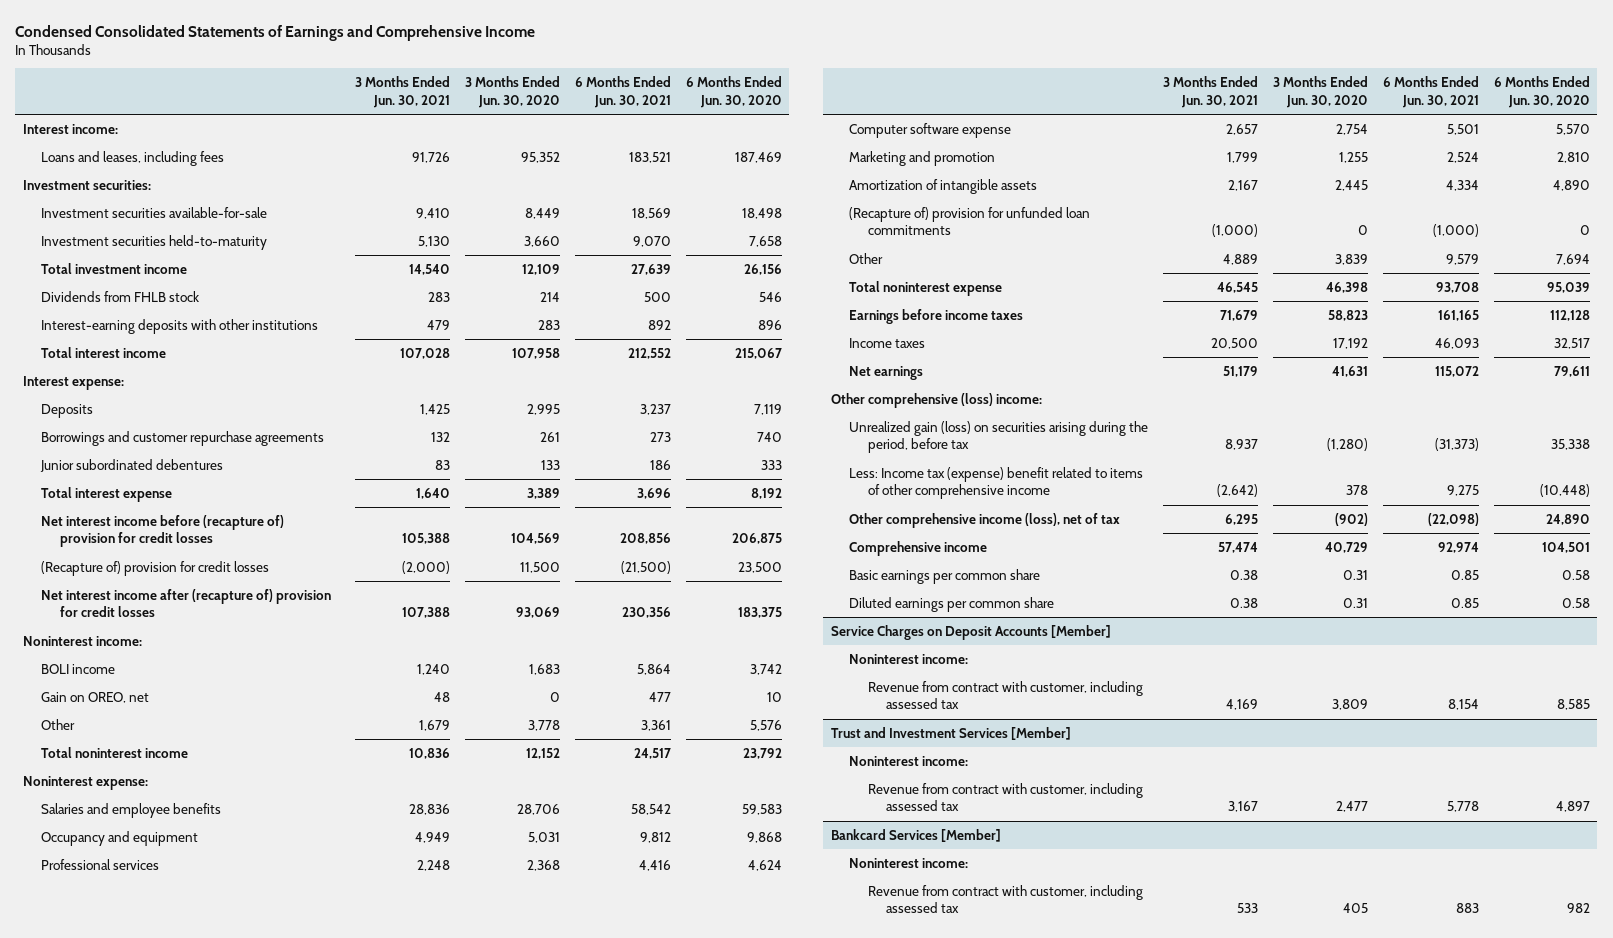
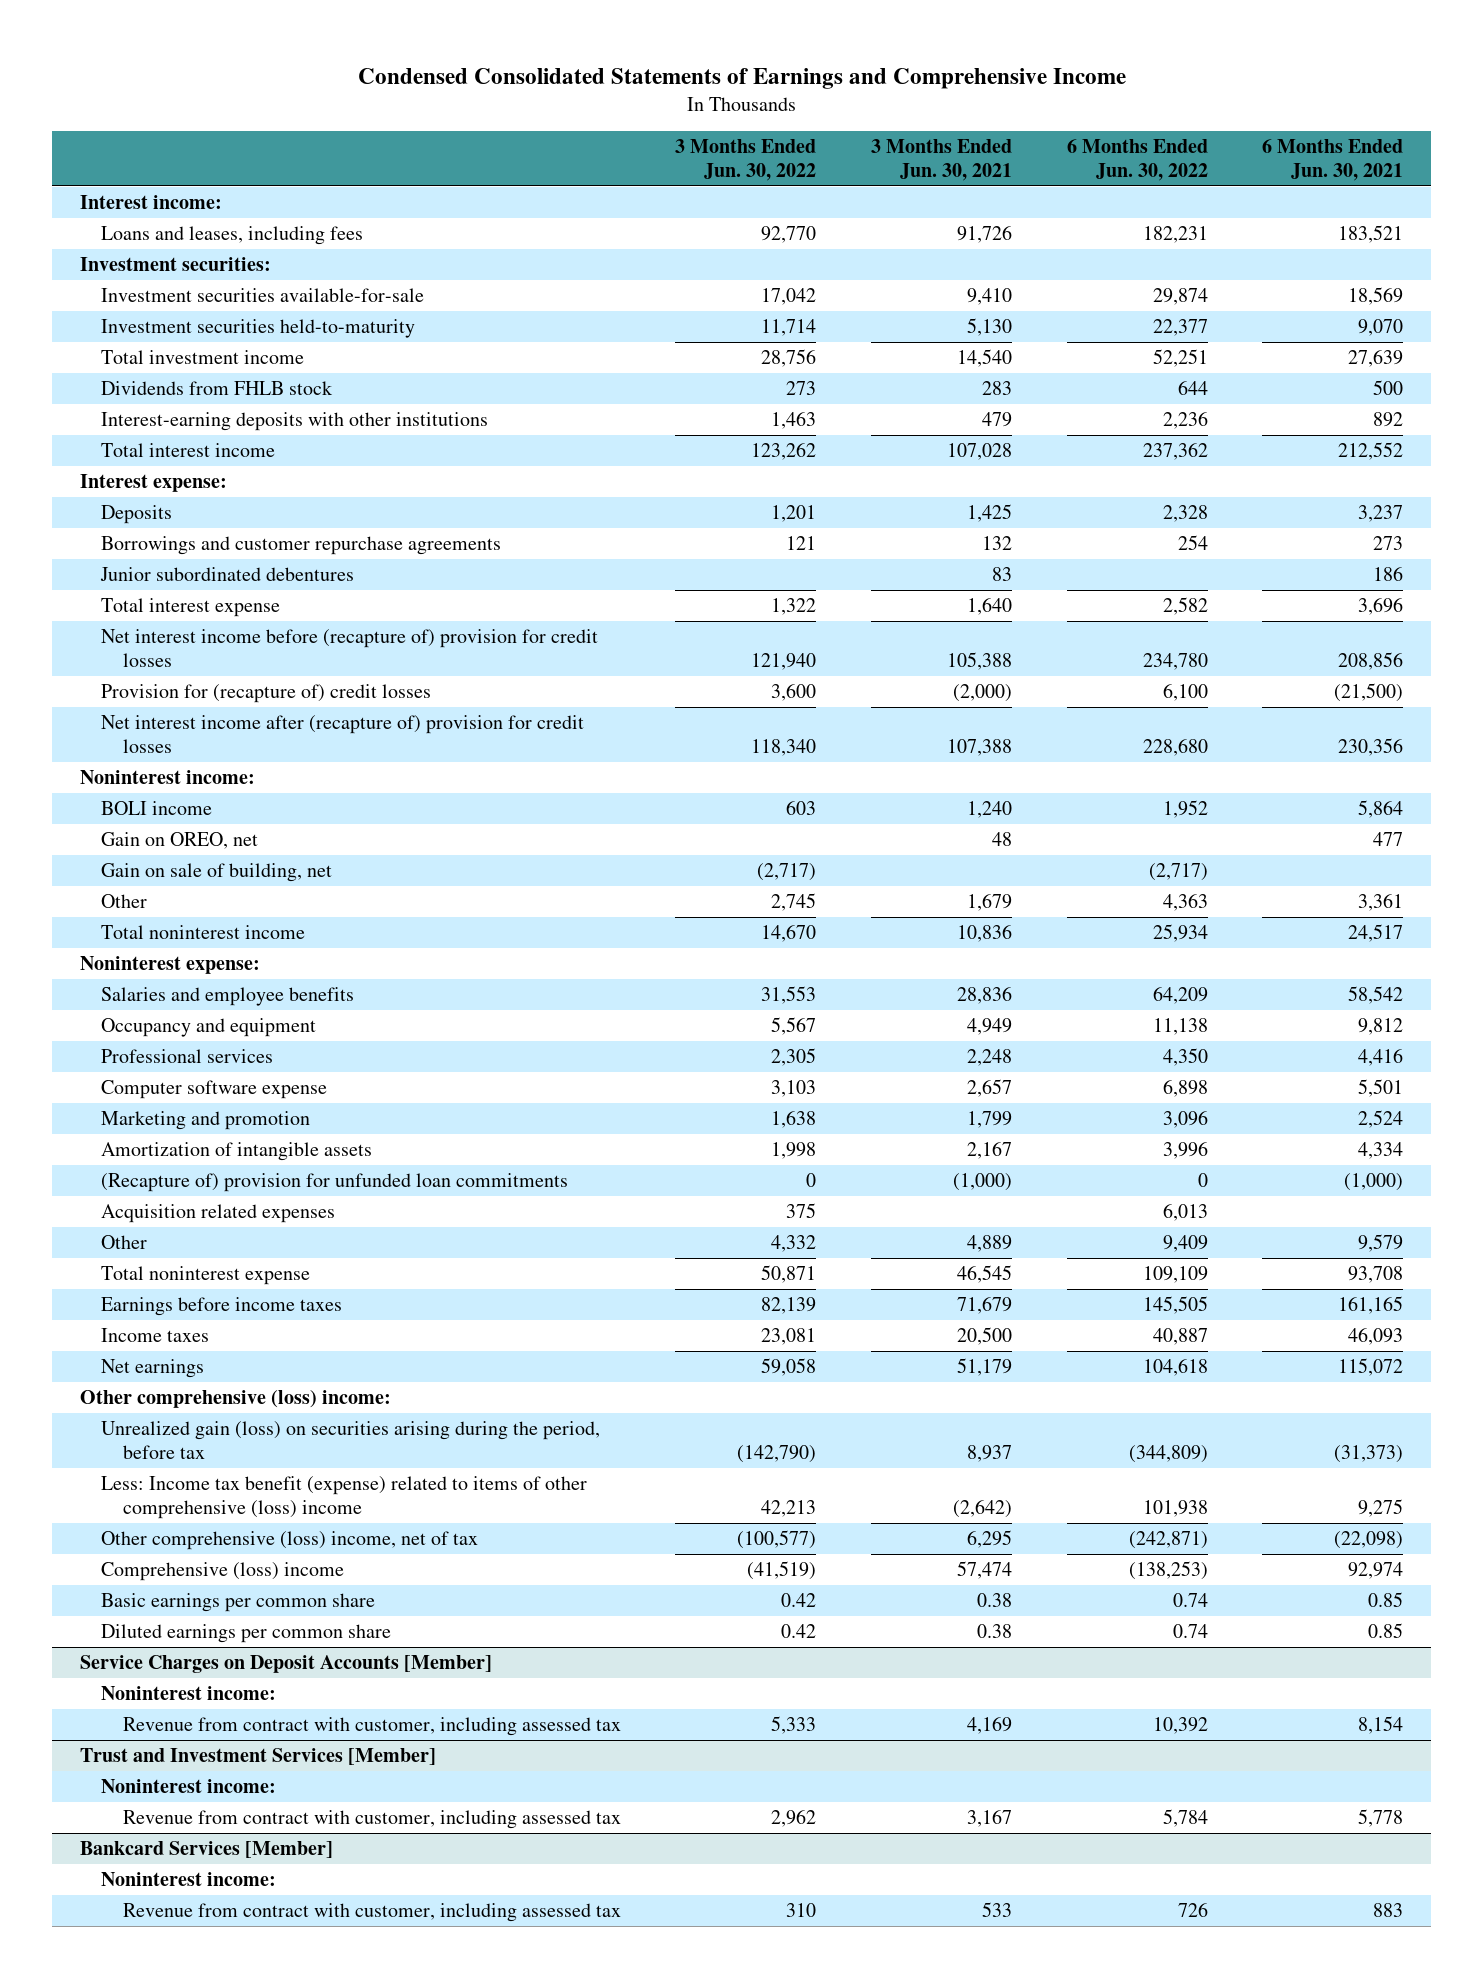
- | 3 Months Ended Jun. 30, 2021 | 3 Months Ended Jun. 30, 2020 | 6 Months Ended Jun. 30, 2021 | 6 Months Ended Jun. 30, 2020
+ | 3 Months Ended Jun. 30, 2022 | 3 Months Ended Jun. 30, 2021 | 6 Months Ended Jun. 30, 2022 | 6 Months Ended Jun. 30, 2021
- (Recapture of) provision for credit losses | (2,000) | 11,500 | (21,500) | 23,500
+ Provision for (recapture of) credit losses | 3,600 | (2,000) | 6,100 | (21,500)
+ Gain on sale of building, net | (2,717) | | (2,717) |
+ Acquisition related expenses | 375 | | 6,013 |
- Less: Income tax (expense) benefit related to items of other comprehensive income | (2,642) | 378 | 9,275 | (10,448)
- Other comprehensive income (loss), net of tax | 6,295 | (902) | (22,098) | 24,890
- Comprehensive income | 57,474 | 40,729 | 92,974 | 104,501
+ Less: Income tax benefit (expense) related to items of other comprehensive (loss) income | 42,213 | (2,642) | 101,938 | 9,275
+ Other comprehensive (loss) income, net of tax | (100,577) | 6,295 | (242,871) | (22,098)
+ Comprehensive (loss) income | (41,519) | 57,474 | (138,253) | 92,974

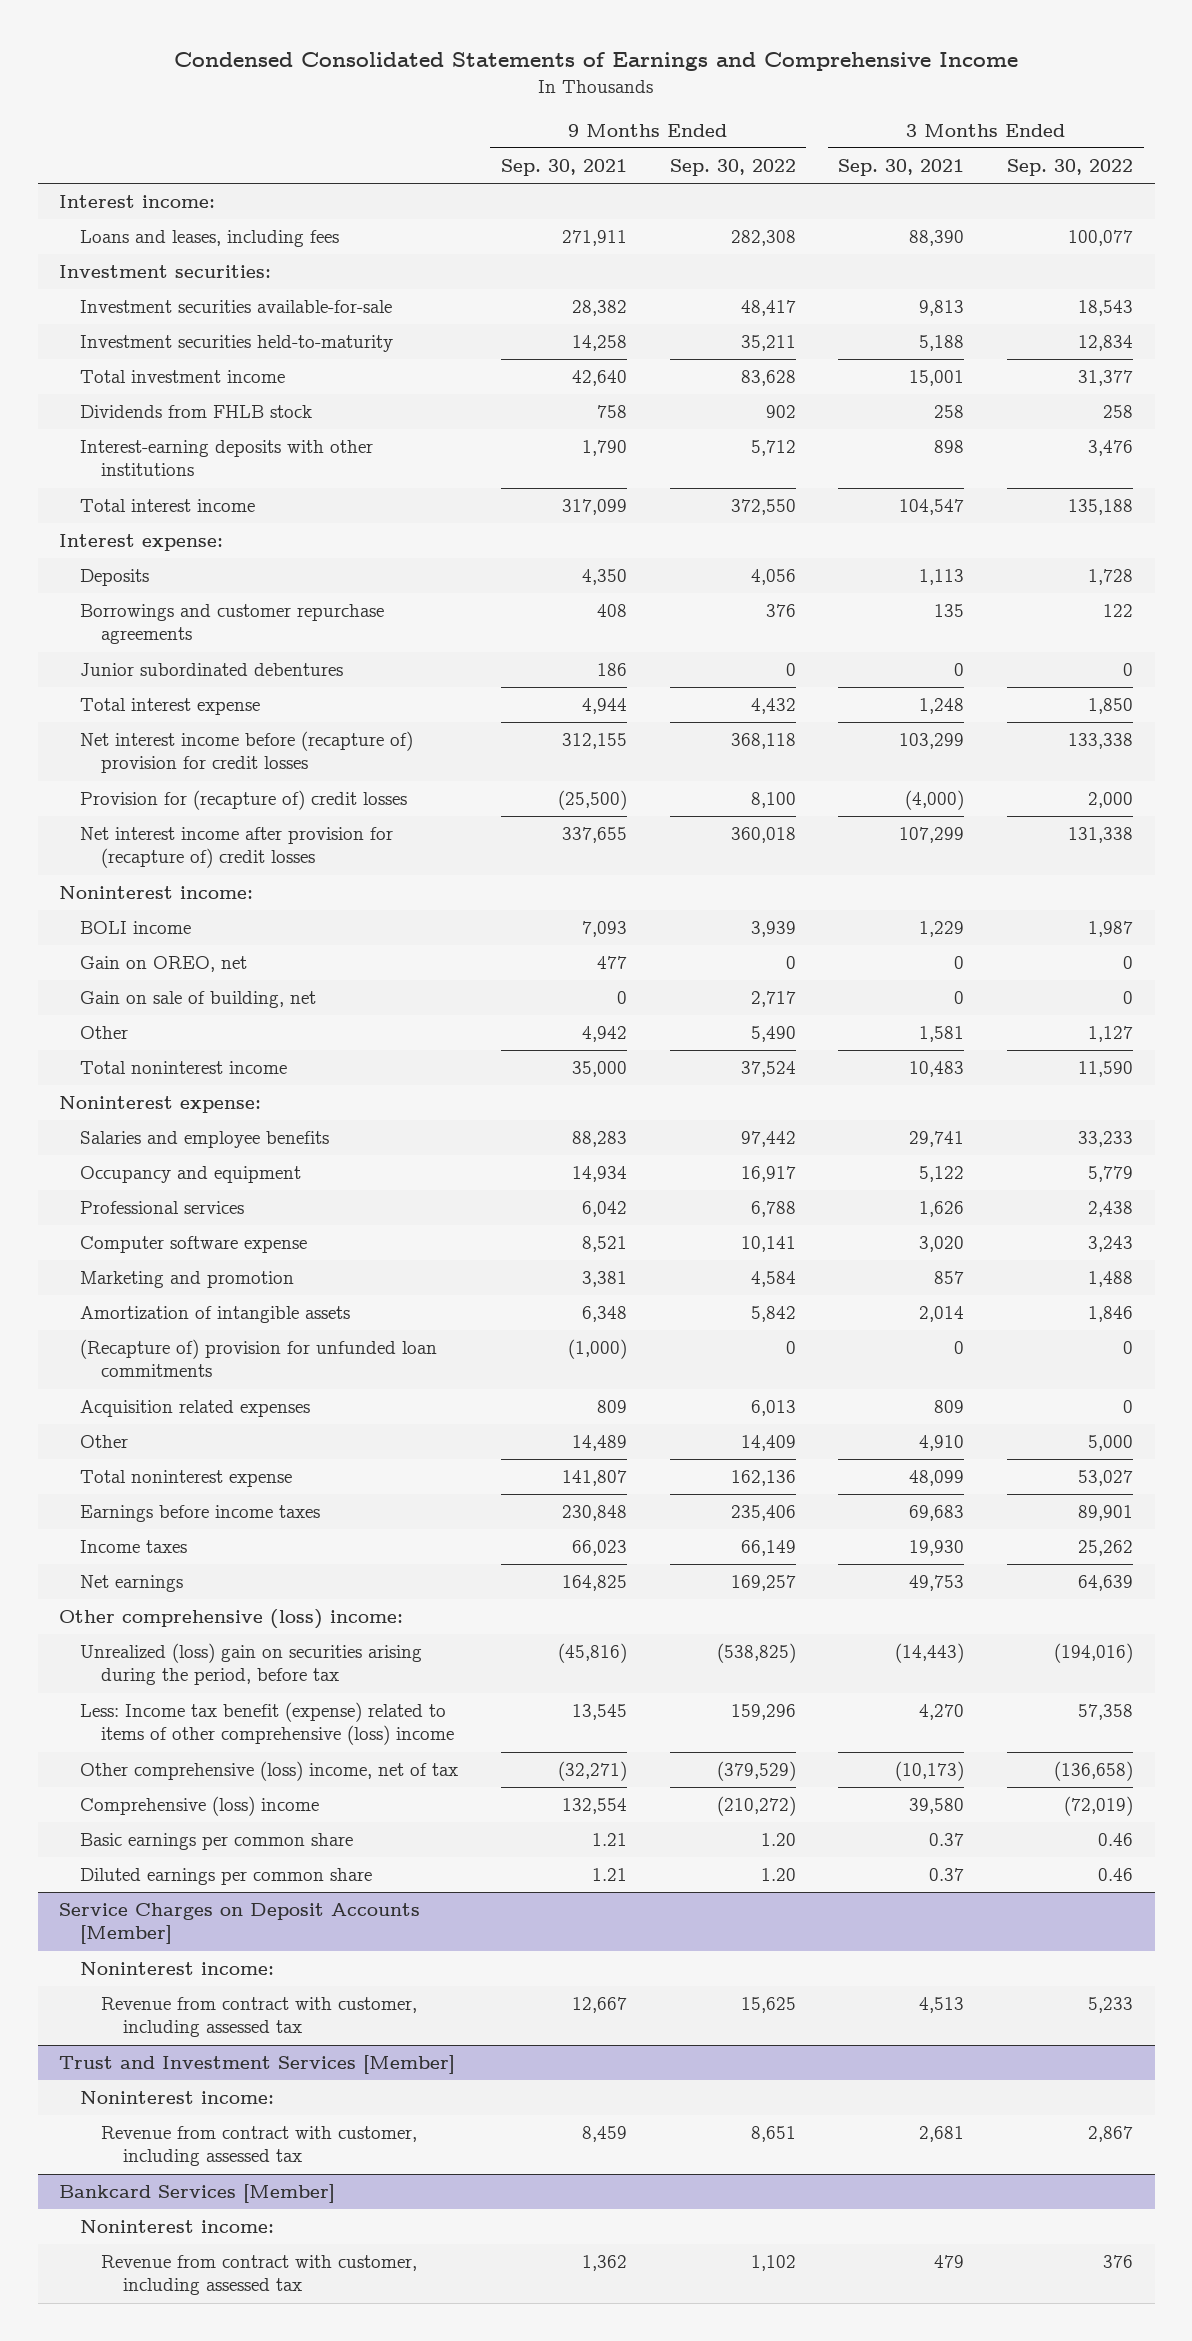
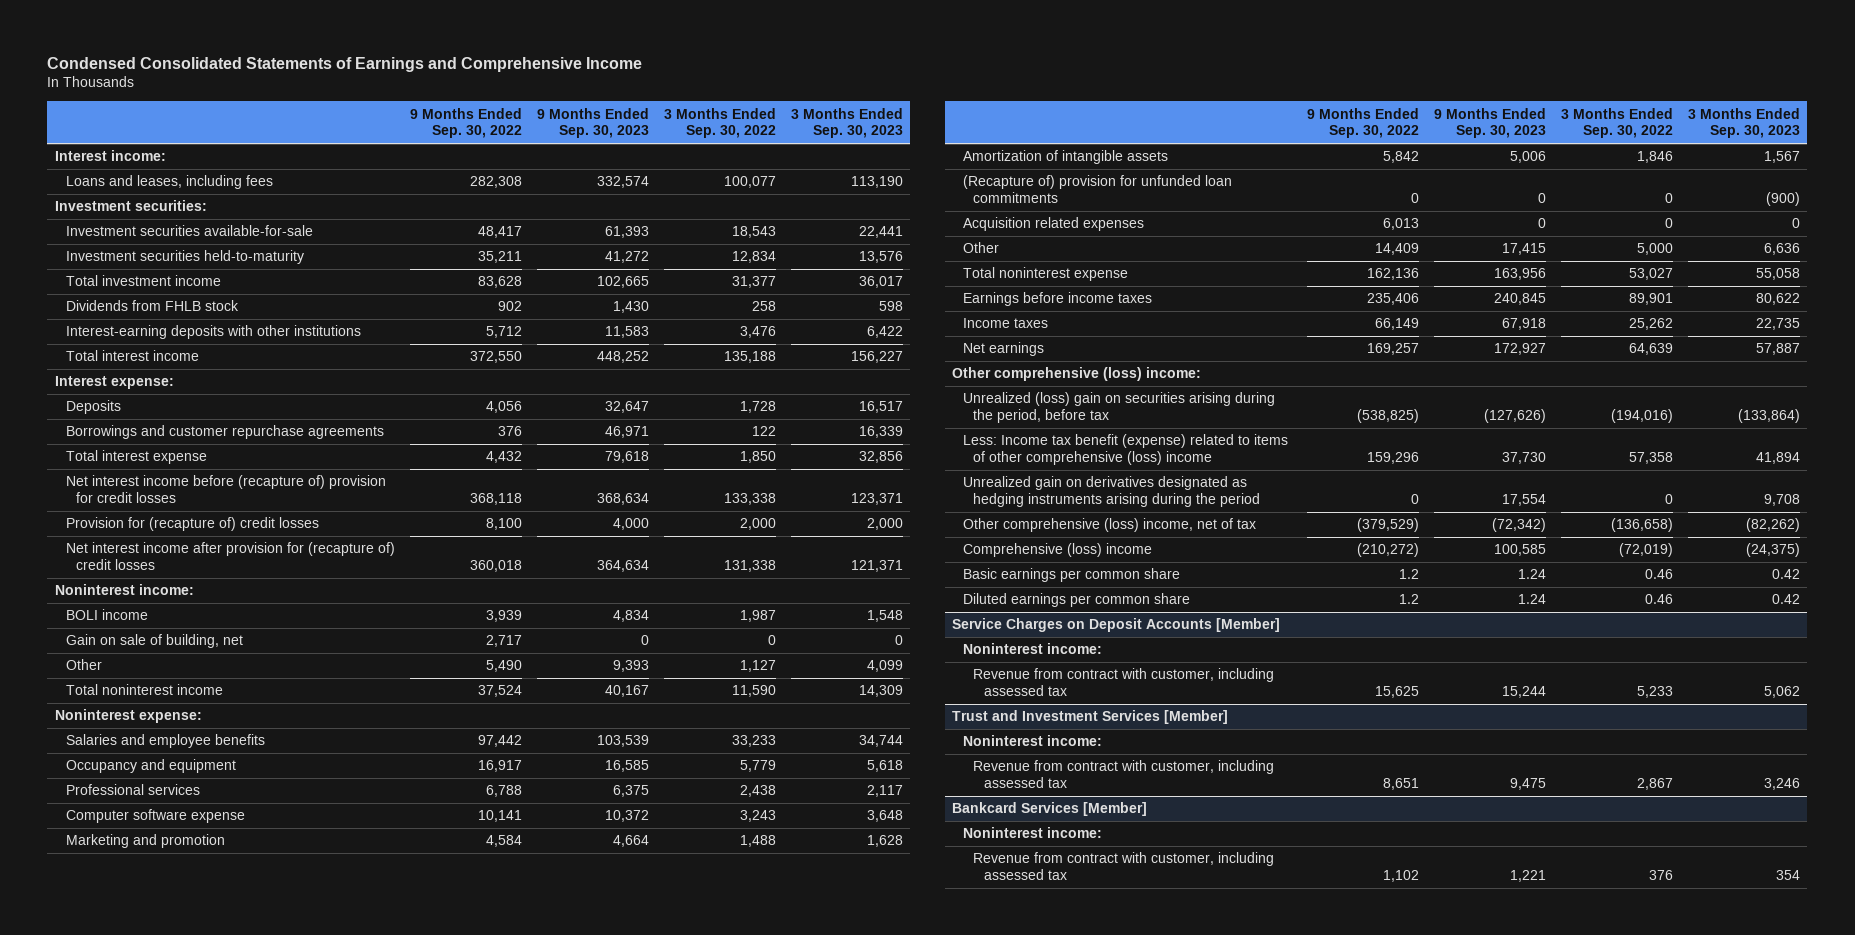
- | 9 Months Ended Sep. 30, 2021 | 9 Months Ended Sep. 30, 2022 | 3 Months Ended Sep. 30, 2021 | 3 Months Ended Sep. 30, 2022
+ | 9 Months Ended Sep. 30, 2022 | 9 Months Ended Sep. 30, 2023 | 3 Months Ended Sep. 30, 2022 | 3 Months Ended Sep. 30, 2023
- Junior subordinated debentures | 186 | 0 | 0 | 0
- Gain on OREO, net | 477 | 0 | 0 | 0
+ Unrealized gain on derivatives designated as hedging instruments arising during the period | 0 | 17,554 | 0 | 9,708
- Basic earnings per common share | 1.21 | 1.20 | 0.37 | 0.46
- Diluted earnings per common share | 1.21 | 1.20 | 0.37 | 0.46
+ Basic earnings per common share | 1.2 | 1.24 | 0.46 | 0.42
+ Diluted earnings per common share | 1.2 | 1.24 | 0.46 | 0.42

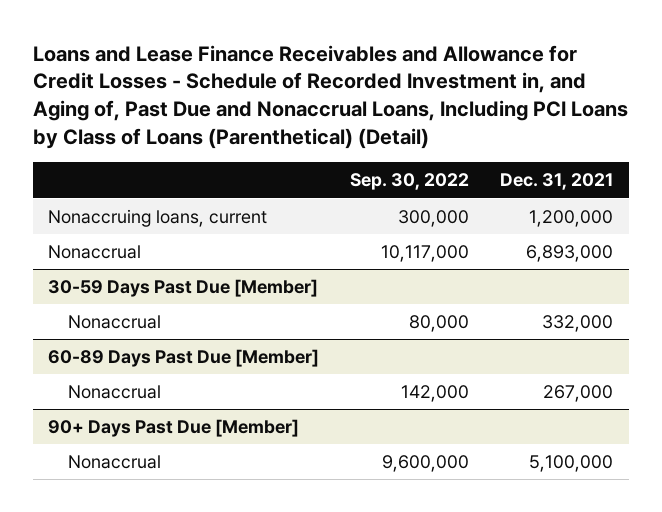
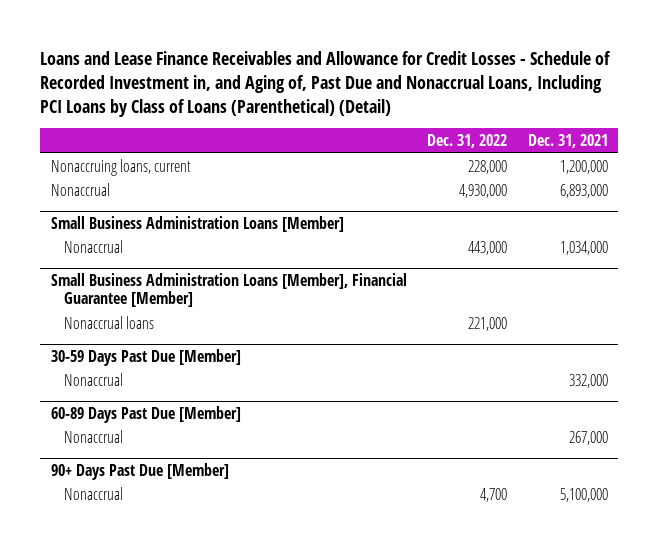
- | Sep. 30, 2022 | Dec. 31, 2021
+ | Dec. 31, 2022 | Dec. 31, 2021
+ Small Business Administration Loans [Member]
+ Nonaccrual | 443,000 | 1,034,000
+ Small Business Administration Loans [Member], Financial Guarantee [Member]
+ Nonaccrual loans | 221,000 |

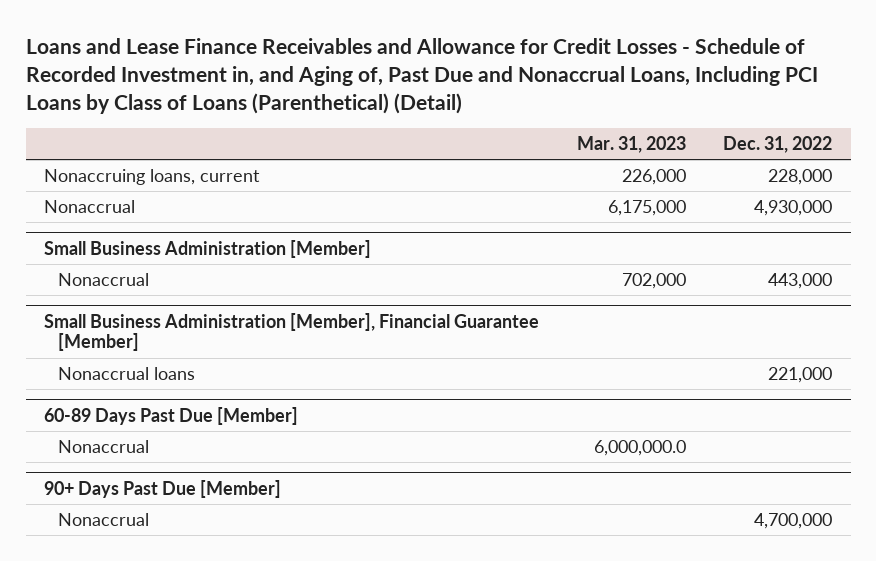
- | Dec. 31, 2022 | Dec. 31, 2021
+ | Mar. 31, 2023 | Dec. 31, 2022
- Small Business Administration Loans [Member]
+ Small Business Administration [Member]
- Small Business Administration Loans [Member], Financial Guarantee [Member]
+ Small Business Administration [Member], Financial Guarantee [Member]
- 30-59 Days Past Due [Member]
- Nonaccrual | | 332,000
@ 90+ Days Past Due [Member]
- Nonaccrual | 4,700 | 5,100,000
+ Nonaccrual | | 4,700,000

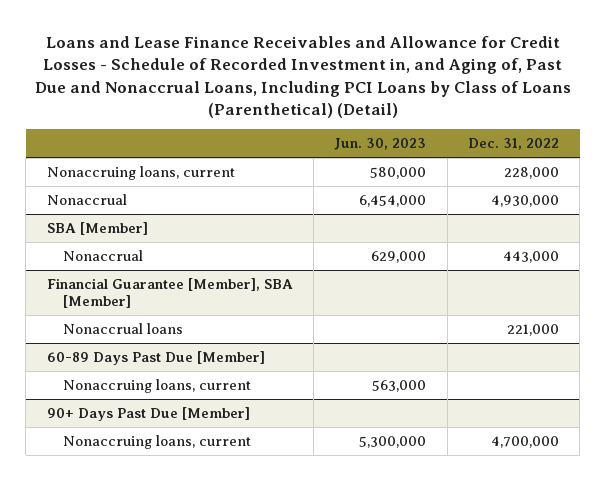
- | Mar. 31, 2023 | Dec. 31, 2022
+ | Jun. 30, 2023 | Dec. 31, 2022
- Small Business Administration [Member]
+ SBA [Member]
- Small Business Administration [Member], Financial Guarantee [Member]
+ Financial Guarantee [Member], SBA [Member]
@ 60-89 Days Past Due [Member]
- Nonaccrual | 6,000,000.0 |
+ Nonaccruing loans, current | 563,000 |
@ 90+ Days Past Due [Member]
- Nonaccrual | | 4,700,000
+ Nonaccruing loans, current | 5,300,000 | 4,700,000

